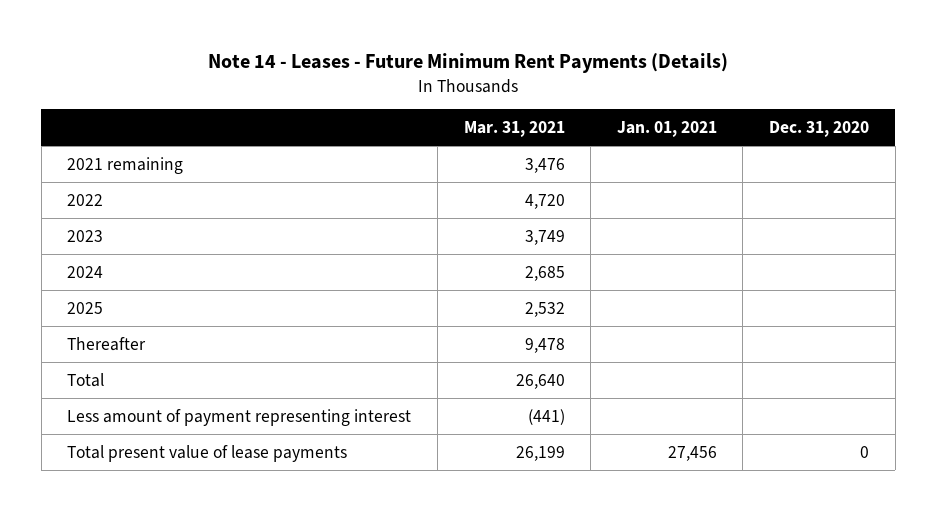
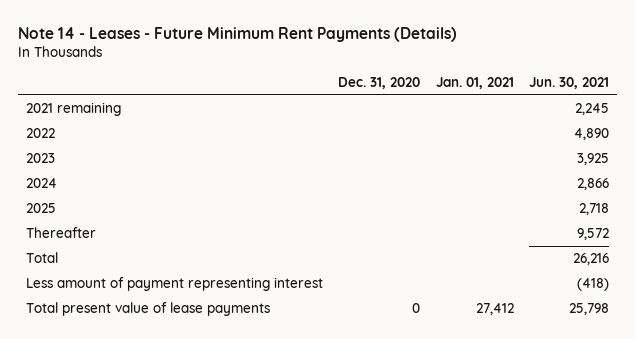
- | Mar. 31, 2021 | Jan. 01, 2021 | Dec. 31, 2020
+ | Dec. 31, 2020 | Jan. 01, 2021 | Jun. 30, 2021
- Total present value of lease payments | 26,199 | 27,456 | 0
+ Total present value of lease payments | 0 | 27,412 | 25,798

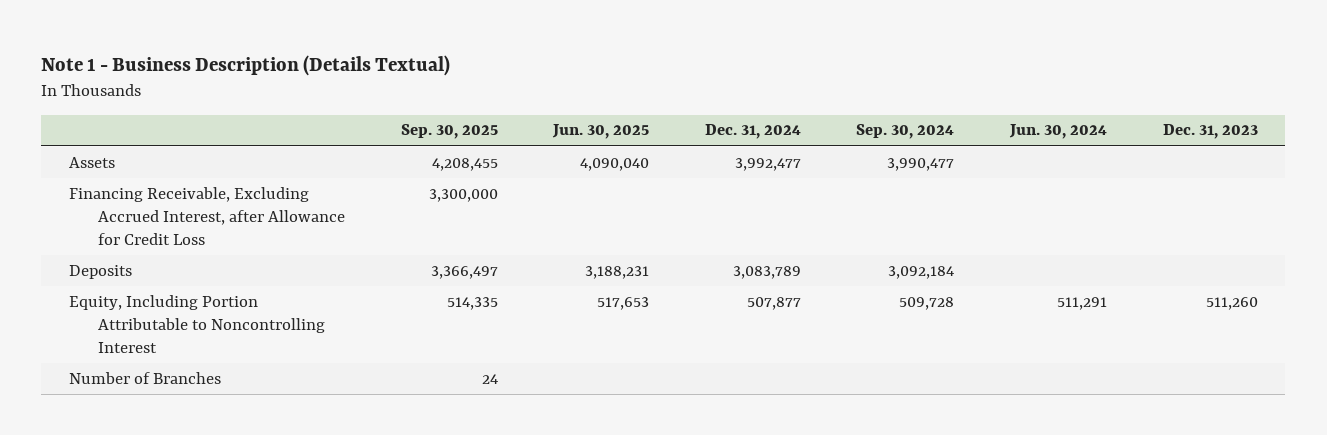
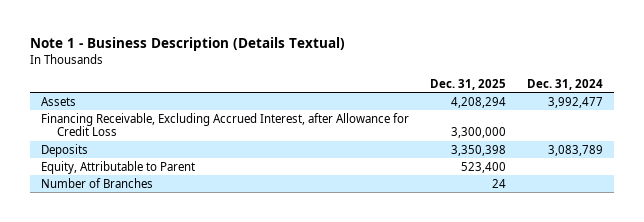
- | Sep. 30, 2025 | Jun. 30, 2025 | Dec. 31, 2024 | Sep. 30, 2024 | Jun. 30, 2024 | Dec. 31, 2023
+ | Dec. 31, 2025 | Dec. 31, 2024
- Equity, Including Portion Attributable to Noncontrolling Interest | 514,335 | 517,653 | 507,877 | 509,728 | 511,291 | 511,260
+ Equity, Attributable to Parent | 523,400 |

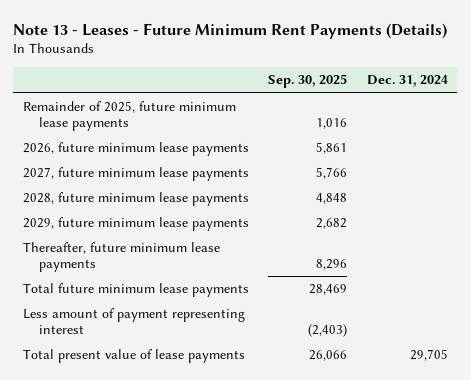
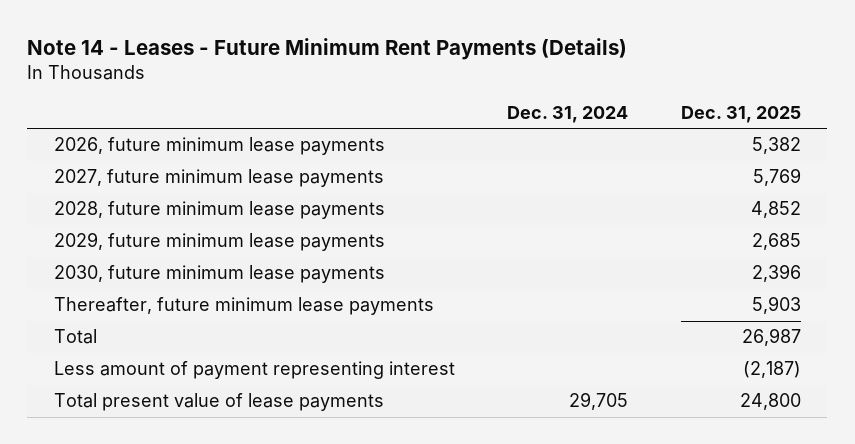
- Note 13 - Leases - Future Minimum Rent Payments (Details)
+ Note 14 - Leases - Future Minimum Rent Payments (Details)
- | Sep. 30, 2025 | Dec. 31, 2024
+ | Dec. 31, 2024 | Dec. 31, 2025
- Remainder of 2025, future minimum lease payments | 1,016 |
+ 2030, future minimum lease payments | | 2,396
- Total future minimum lease payments | 28,469 |
+ Total | | 26,987

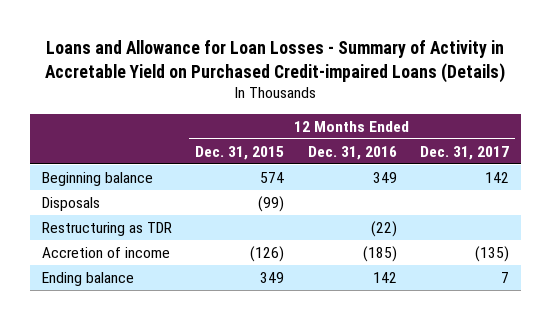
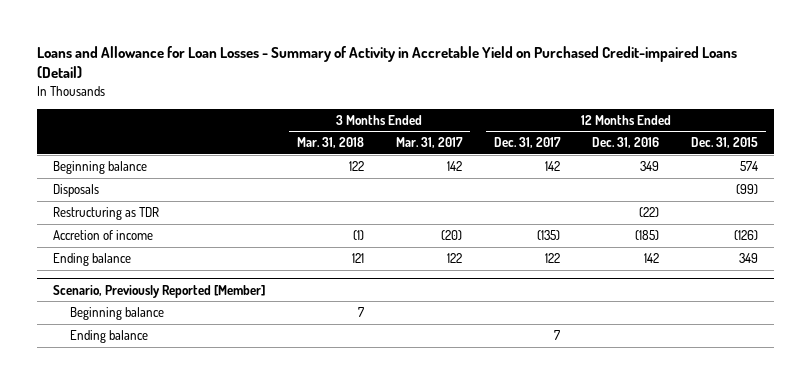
- Loans and Allowance for Loan Losses - Summary of Activity in Accretable Yield on Purchased Credit-impaired Loans (Details)
+ Loans and Allowance for Loan Losses - Summary of Activity in Accretable Yield on Purchased Credit-impaired Loans (Detail)
- | 12 Months Ended Dec. 31, 2015 | 12 Months Ended Dec. 31, 2016 | 12 Months Ended Dec. 31, 2017
+ | 3 Months Ended Mar. 31, 2018 | 3 Months Ended Mar. 31, 2017 | 12 Months Ended Dec. 31, 2017 | 12 Months Ended Dec. 31, 2016 | 12 Months Ended Dec. 31, 2015
- Ending balance | 349 | 142 | 7
+ Ending balance | 121 | 122 | 122 | 142 | 349
+ Scenario, Previously Reported [Member]
+ Beginning balance | 7 | | | |
+ Ending balance | | | 7 | |

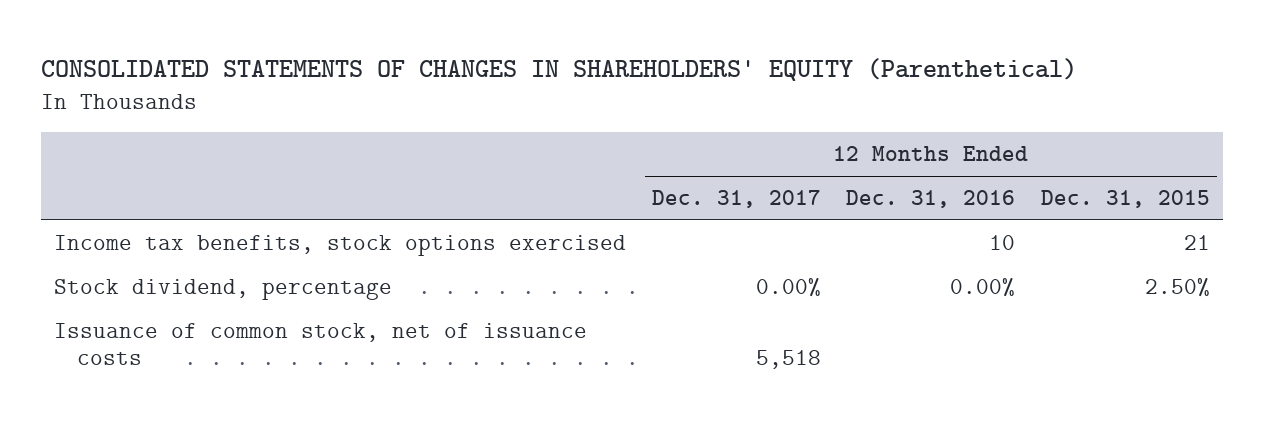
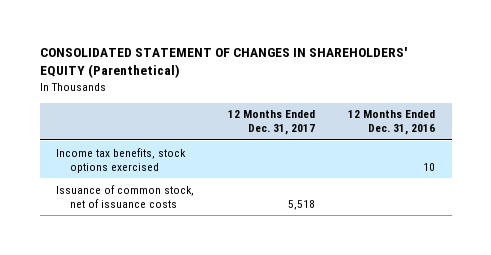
- CONSOLIDATED STATEMENTS OF CHANGES IN SHAREHOLDERS' EQUITY (Parenthetical)
+ CONSOLIDATED STATEMENT OF CHANGES IN SHAREHOLDERS' EQUITY (Parenthetical)
- | 12 Months Ended Dec. 31, 2017 | 12 Months Ended Dec. 31, 2016 | 12 Months Ended Dec. 31, 2015
+ | 12 Months Ended Dec. 31, 2017 | 12 Months Ended Dec. 31, 2016
- Stock dividend, percentage | 0.00% | 0.00% | 2.50%

